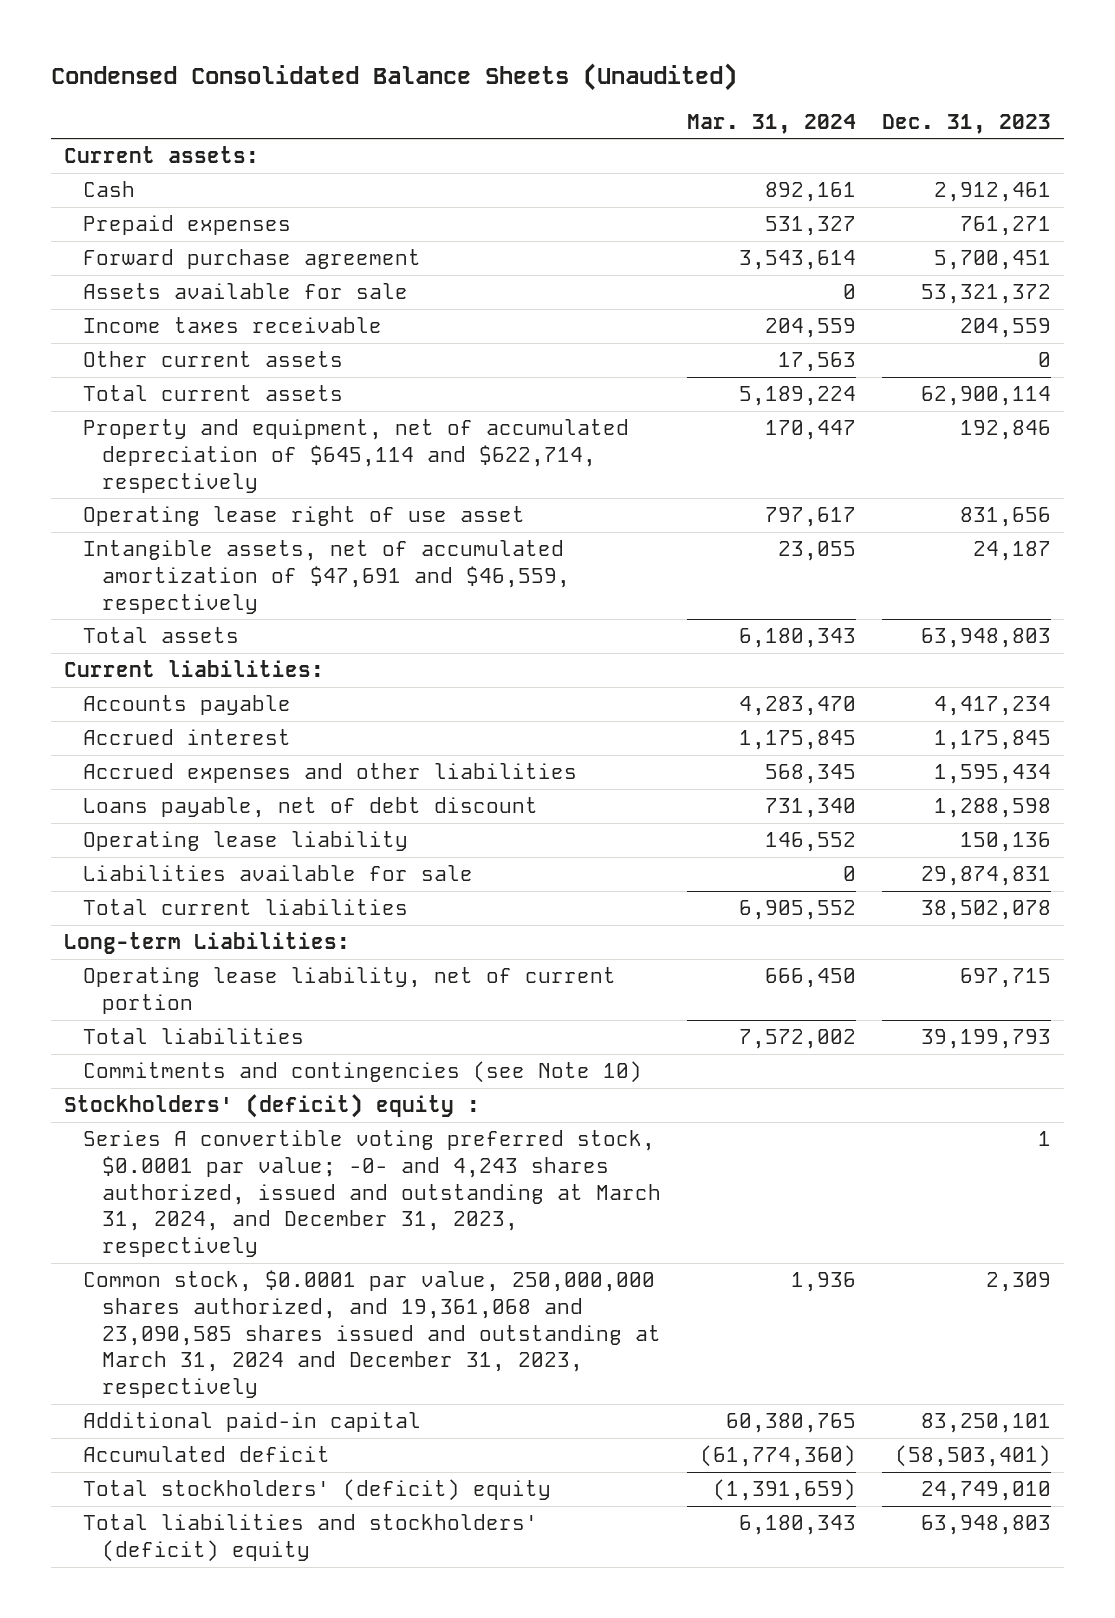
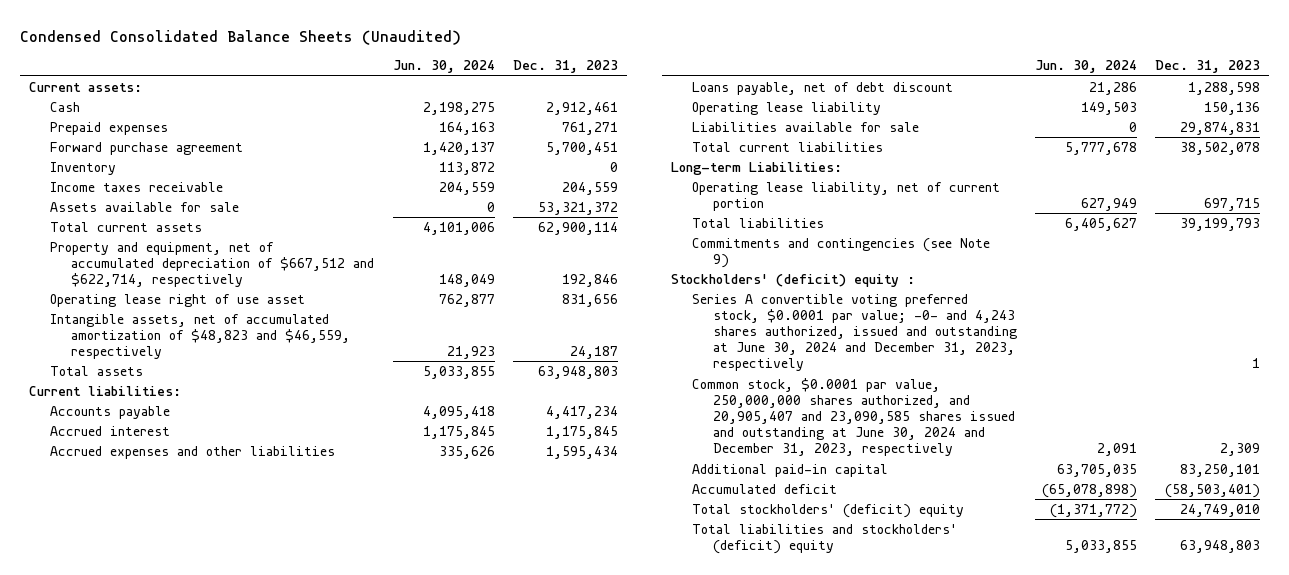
- | Mar. 31, 2024 | Dec. 31, 2023
+ | Jun. 30, 2024 | Dec. 31, 2023
+ Inventory | 113,872 | 0
- Other current assets | 17,563 | 0
moved down: Assets available for sale | 0 | 53,321,372
- Property and equipment, net of accumulated depreciation of $645,114 and $622,714, respectively | 170,447 | 192,846
+ Property and equipment, net of accumulated depreciation of $667,512 and $622,714, respectively | 148,049 | 192,846
- Intangible assets, net of accumulated amortization of $47,691 and $46,559, respectively | 23,055 | 24,187
+ Intangible assets, net of accumulated amortization of $48,823 and $46,559, respectively | 21,923 | 24,187
- Commitments and contingencies (see Note 10)
+ Commitments and contingencies (see Note 9)
- Series A convertible voting preferred stock, $0.0001 par value; -0- and 4,243 shares authorized, issued and outstanding at March 31, 2024, and December 31, 2023, respectively | | 1
- Common stock, $0.0001 par value, 250,000,000 shares authorized, and 19,361,068 and 23,090,585 shares issued and outstanding at March 31, 2024 and December 31, 2023, respectively | 1,936 | 2,309
+ Series A convertible voting preferred stock, $0.0001 par value; -0- and 4,243 shares authorized, issued and outstanding at June 30, 2024 and December 31, 2023, respectively | | 1
+ Common stock, $0.0001 par value, 250,000,000 shares authorized, and 20,905,407 and 23,090,585 shares issued and outstanding at June 30, 2024 and December 31, 2023, respectively | 2,091 | 2,309

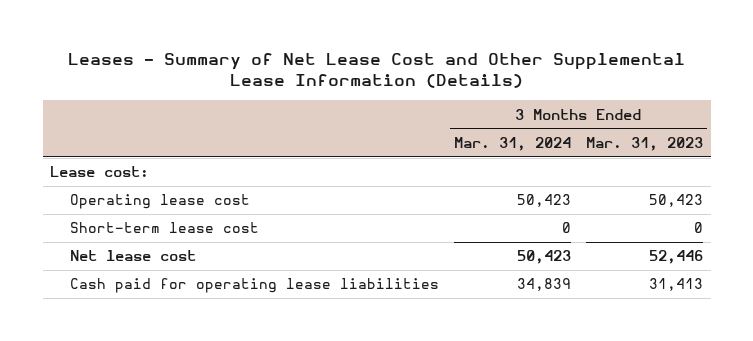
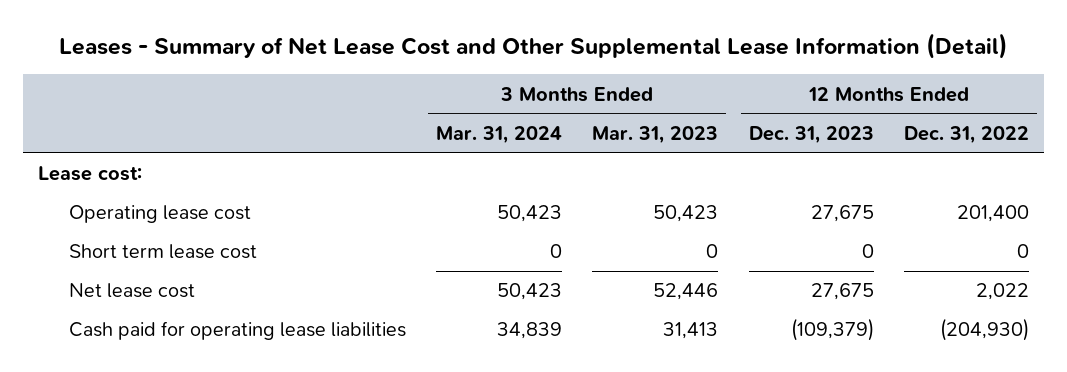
- Leases - Summary of Net Lease Cost and Other Supplemental Lease Information (Details)
+ Leases - Summary of Net Lease Cost and Other Supplemental Lease Information (Detail)
- | 3 Months Ended Mar. 31, 2024 | 3 Months Ended Mar. 31, 2023
+ | 3 Months Ended Mar. 31, 2024 | 3 Months Ended Mar. 31, 2023 | 12 Months Ended Dec. 31, 2023 | 12 Months Ended Dec. 31, 2022
- Short-term lease cost | 0 | 0
+ Short term lease cost | 0 | 0 | 0 | 0

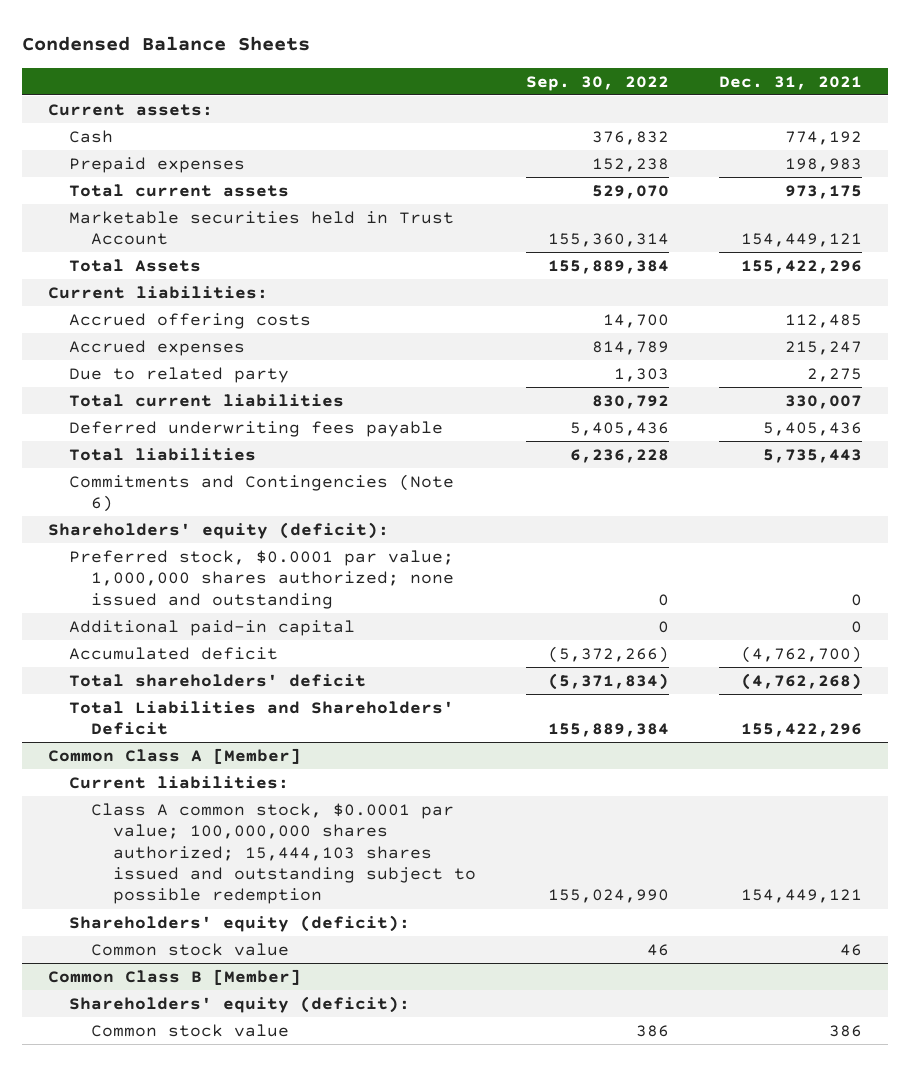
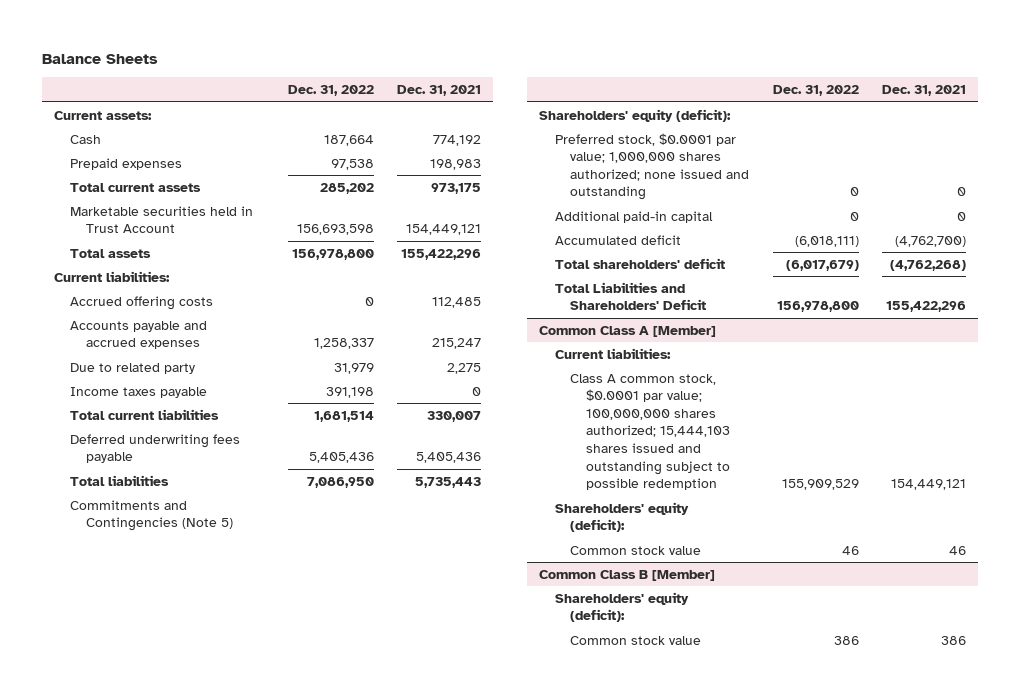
- Condensed Balance Sheets
+ Balance Sheets
- | Sep. 30, 2022 | Dec. 31, 2021
+ | Dec. 31, 2022 | Dec. 31, 2021
- Total Assets | 155,889,384 | 155,422,296
+ Total assets | 156,978,800 | 155,422,296
- Accrued expenses | 814,789 | 215,247
+ Accounts payable and accrued expenses | 1,258,337 | 215,247
+ Income taxes payable | 391,198 | 0
- Commitments and Contingencies (Note 6)
+ Commitments and Contingencies (Note 5)

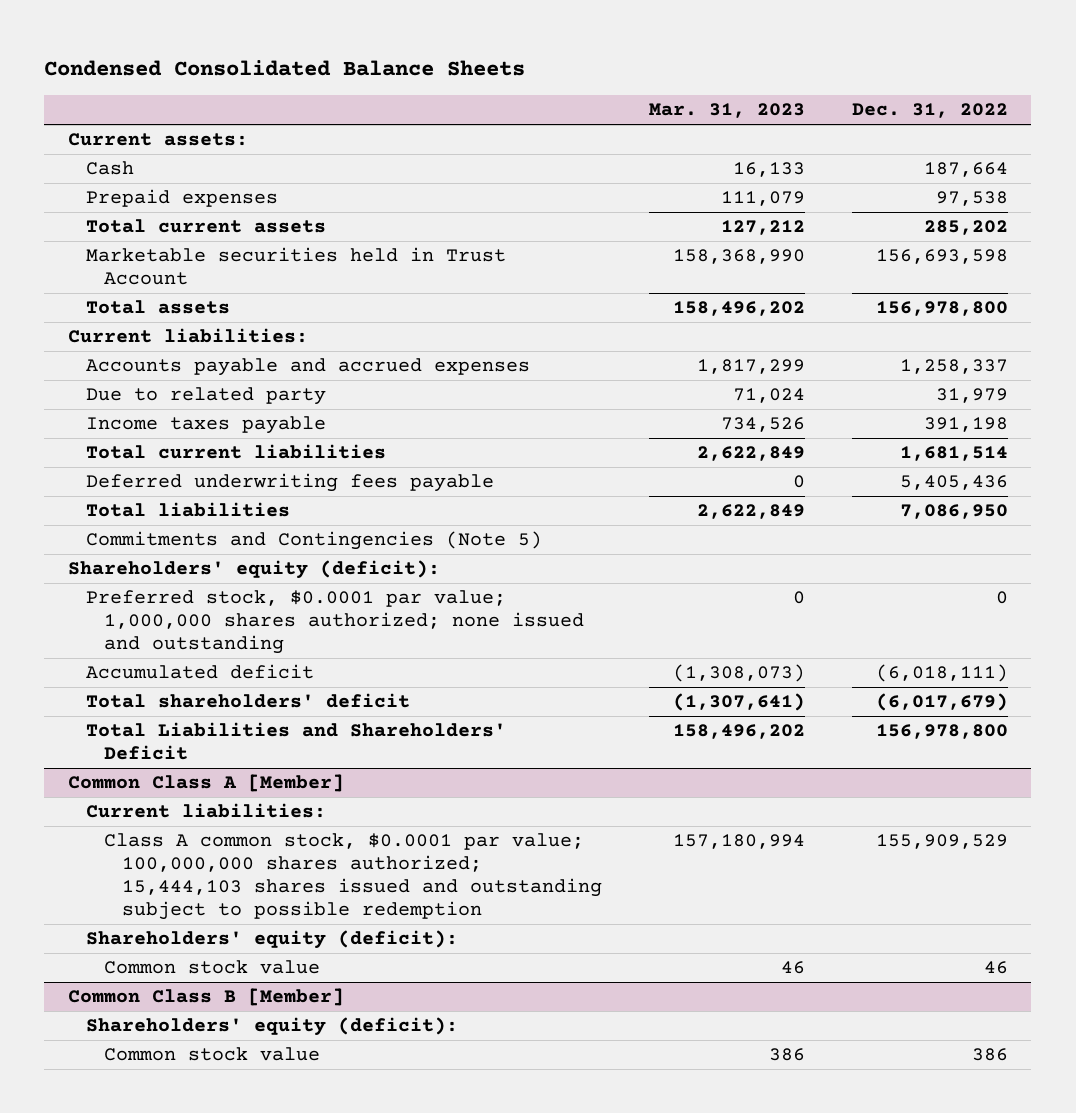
- Balance Sheets
+ Condensed Consolidated Balance Sheets
- | Dec. 31, 2022 | Dec. 31, 2021
+ | Mar. 31, 2023 | Dec. 31, 2022
- Accrued offering costs | 0 | 112,485
- Additional paid-in capital | 0 | 0

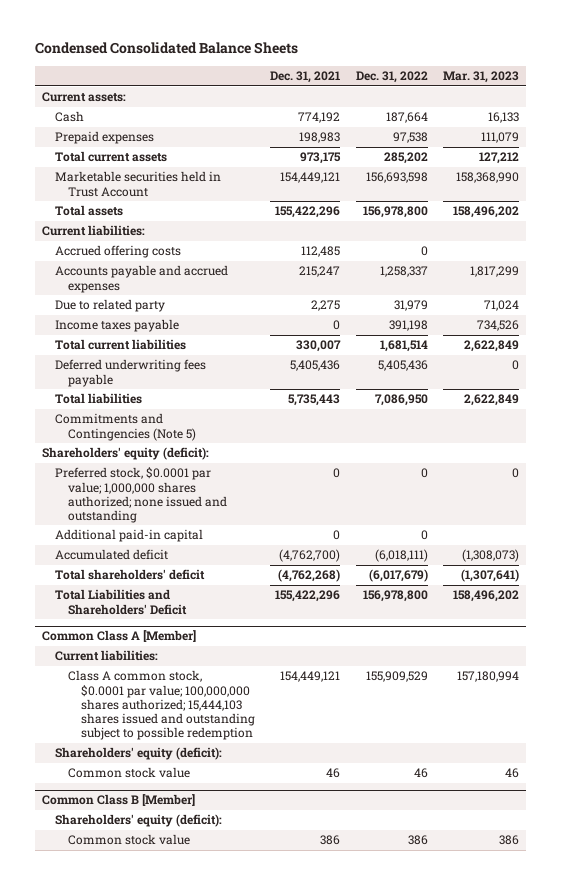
- | Mar. 31, 2023 | Dec. 31, 2022
+ | Dec. 31, 2021 | Dec. 31, 2022 | Mar. 31, 2023
+ Accrued offering costs | 112,485 | 0 |
+ Additional paid-in capital | 0 | 0 |

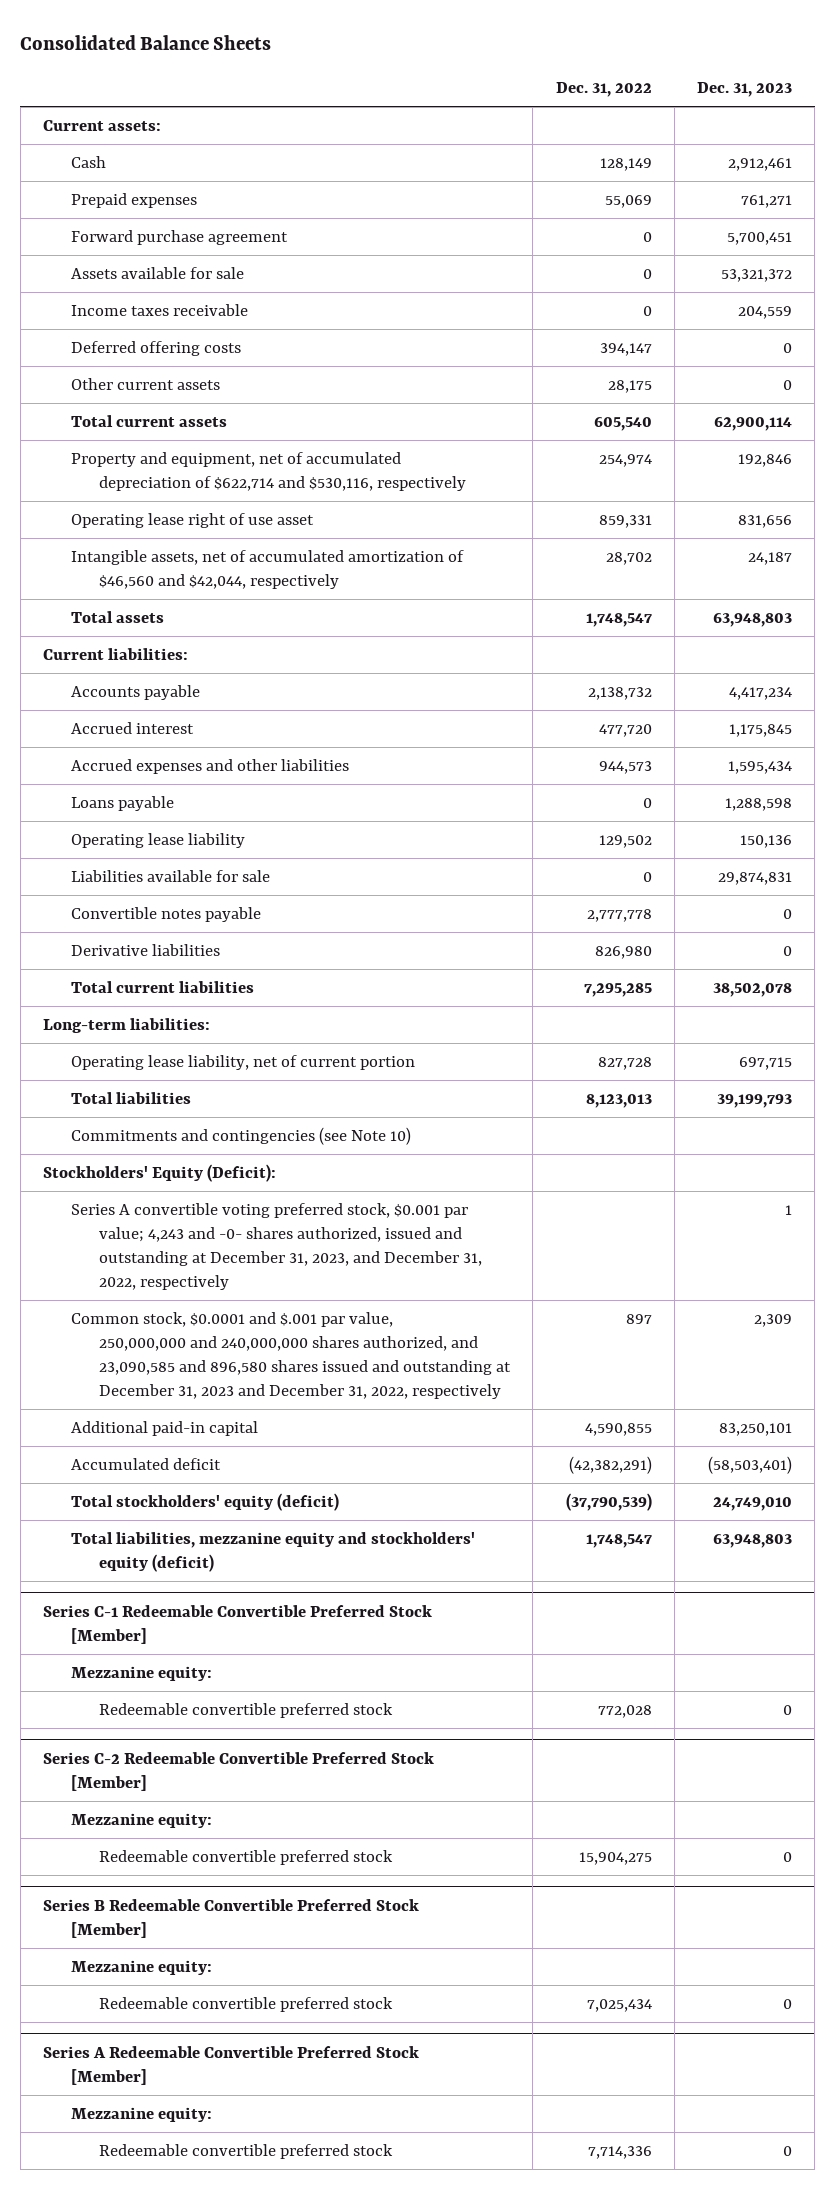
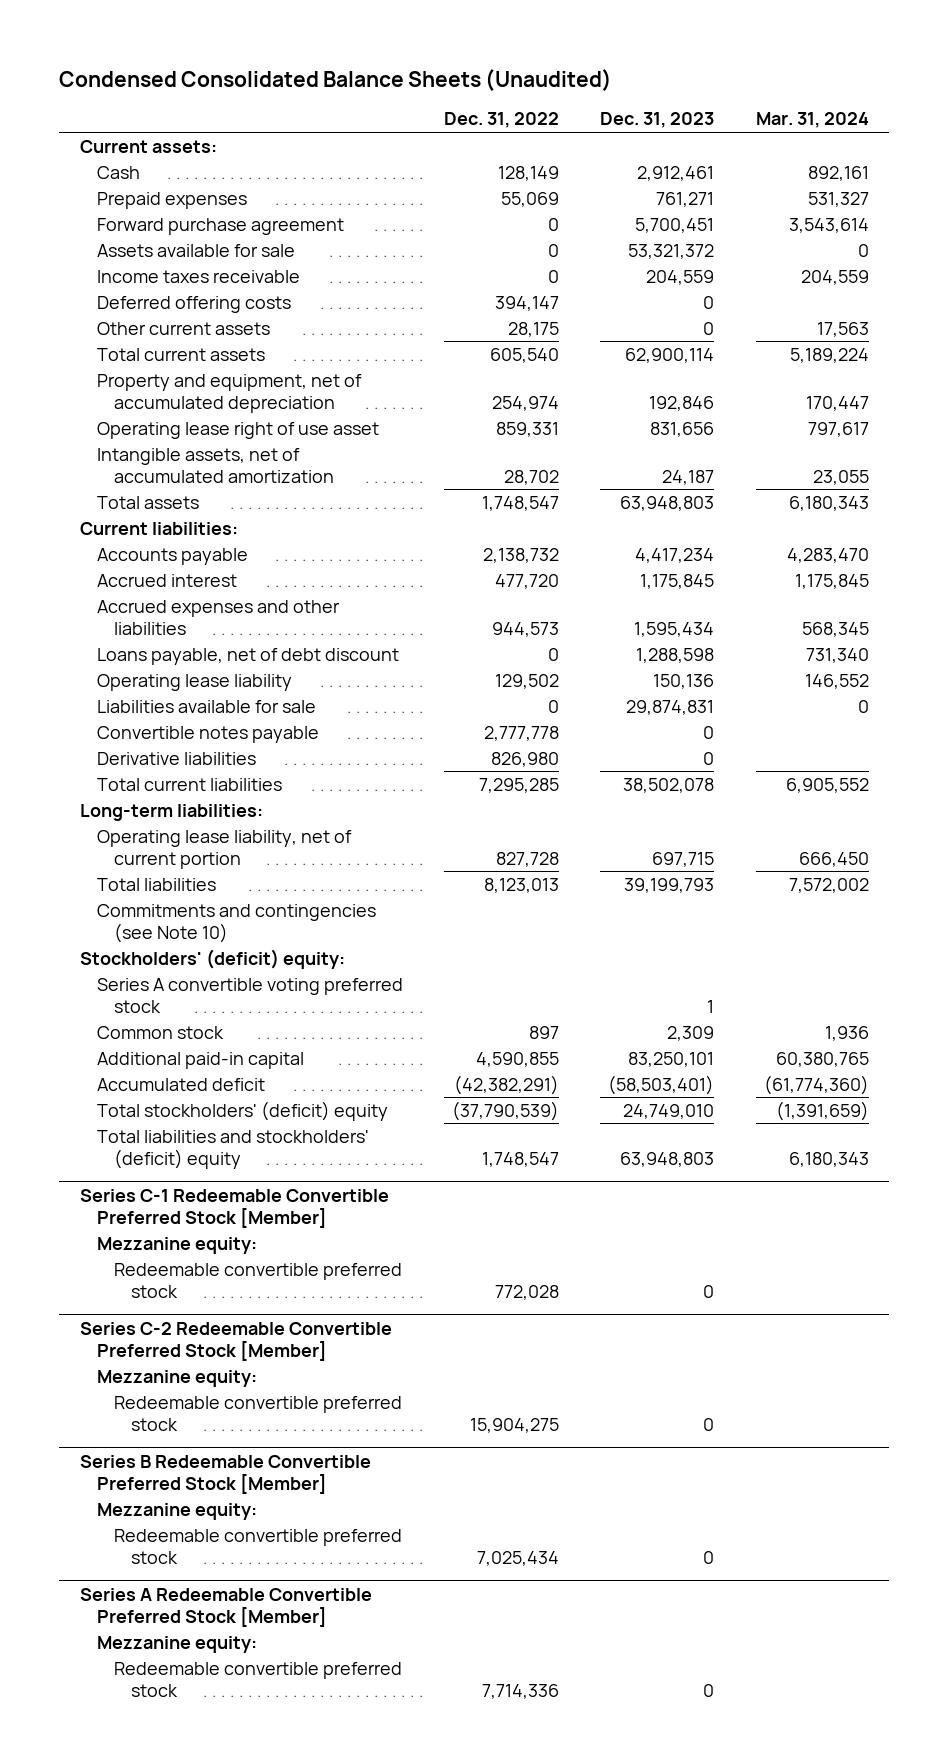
- Consolidated Balance Sheets
+ Condensed Consolidated Balance Sheets (Unaudited)
- | Dec. 31, 2022 | Dec. 31, 2023
+ | Dec. 31, 2022 | Dec. 31, 2023 | Mar. 31, 2024
- Property and equipment, net of accumulated depreciation of $622,714 and $530,116, respectively | 254,974 | 192,846
+ Property and equipment, net of accumulated depreciation | 254,974 | 192,846 | 170,447
- Intangible assets, net of accumulated amortization of $46,560 and $42,044, respectively | 28,702 | 24,187
+ Intangible assets, net of accumulated amortization | 28,702 | 24,187 | 23,055
- Loans payable | 0 | 1,288,598
+ Loans payable, net of debt discount | 0 | 1,288,598 | 731,340
- Stockholders' Equity (Deficit):
- Series A convertible voting preferred stock, $0.001 par value; 4,243 and -0- shares authorized, issued and outstanding at December 31, 2023, and December 31, 2022, respectively | | 1
- Common stock, $0.0001 and $.001 par value, 250,000,000 and 240,000,000 shares authorized, and 23,090,585 and 896,580 shares issued and outstanding at December 31, 2023 and December 31, 2022, respectively | 897 | 2,309
+ Stockholders' (deficit) equity:
+ Series A convertible voting preferred stock | | 1 |
+ Common stock | 897 | 2,309 | 1,936
- Total stockholders' equity (deficit) | (37,790,539) | 24,749,010
- Total liabilities, mezzanine equity and stockholders' equity (deficit) | 1,748,547 | 63,948,803
+ Total stockholders' (deficit) equity | (37,790,539) | 24,749,010 | (1,391,659)
+ Total liabilities and stockholders' (deficit) equity | 1,748,547 | 63,948,803 | 6,180,343

